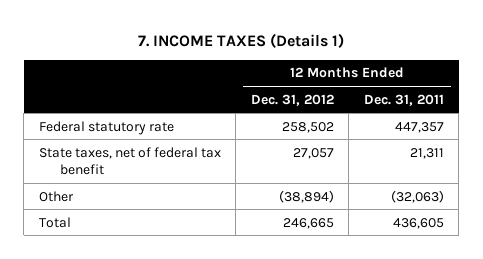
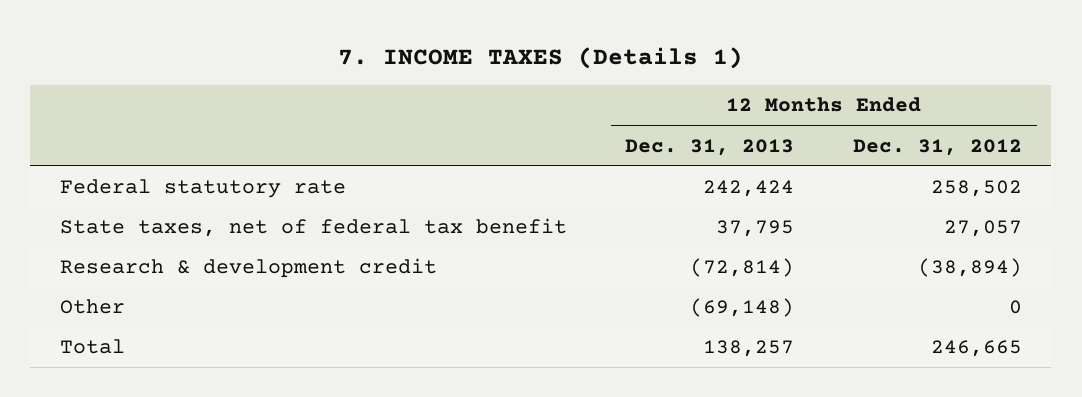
- | 12 Months Ended Dec. 31, 2012 | 12 Months Ended Dec. 31, 2011
+ | 12 Months Ended Dec. 31, 2013 | 12 Months Ended Dec. 31, 2012
- Other | (38,894) | (32,063)
+ Research & development credit | (72,814) | (38,894)
+ Other | (69,148) | 0

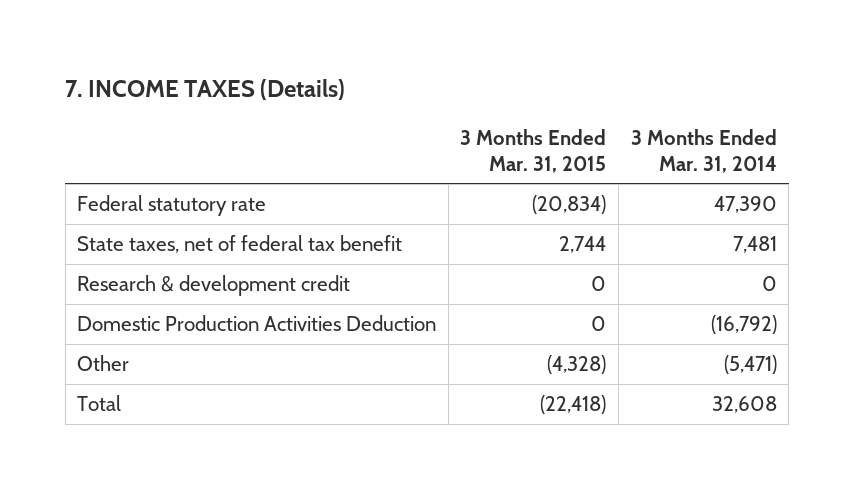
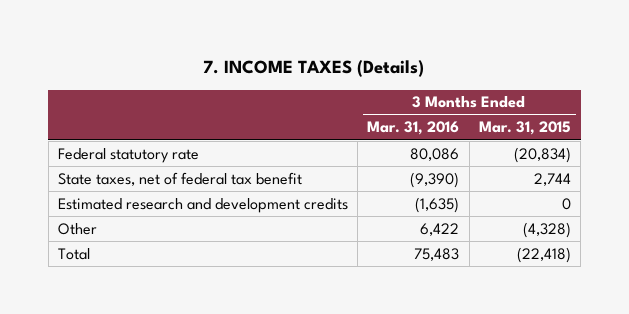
- | 3 Months Ended Mar. 31, 2015 | 3 Months Ended Mar. 31, 2014
+ | 3 Months Ended Mar. 31, 2016 | 3 Months Ended Mar. 31, 2015
- Research & development credit | 0 | 0
- Domestic Production Activities Deduction | 0 | (16,792)
+ Estimated research and development credits | (1,635) | 0

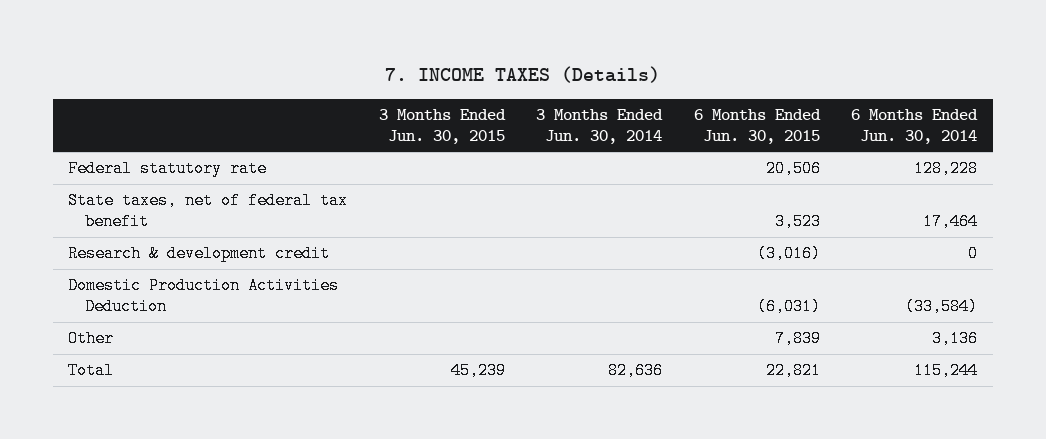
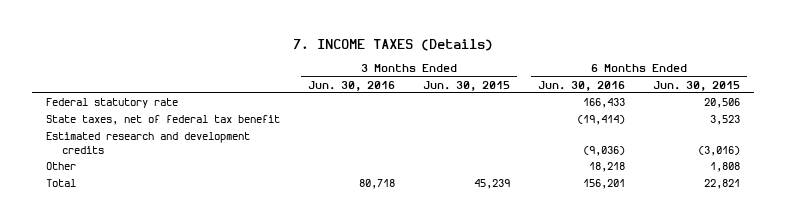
- | 3 Months Ended Jun. 30, 2015 | 3 Months Ended Jun. 30, 2014 | 6 Months Ended Jun. 30, 2015 | 6 Months Ended Jun. 30, 2014
+ | 3 Months Ended Jun. 30, 2016 | 3 Months Ended Jun. 30, 2015 | 6 Months Ended Jun. 30, 2016 | 6 Months Ended Jun. 30, 2015
- Research & development credit | | | (3,016) | 0
- Domestic Production Activities Deduction | | | (6,031) | (33,584)
- Other | | | 7,839 | 3,136
+ Estimated research and development credits | | | (9,036) | (3,016)
+ Other | | | 18,218 | 1,808

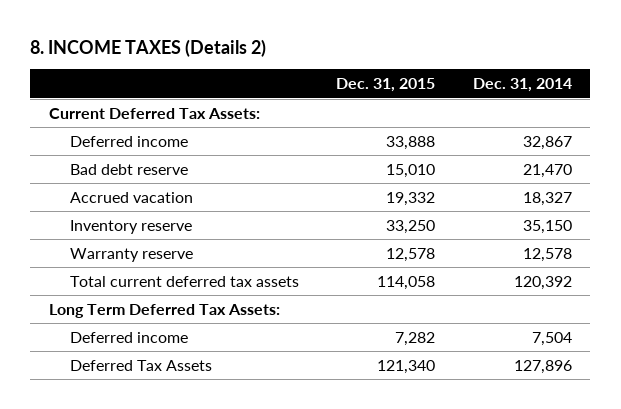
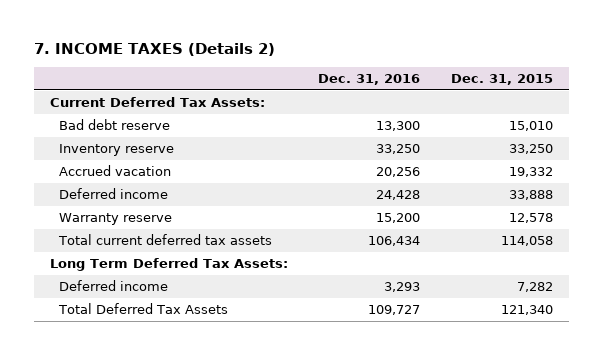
- 8. INCOME TAXES (Details 2)
+ 7. INCOME TAXES (Details 2)
- | Dec. 31, 2015 | Dec. 31, 2014
+ | Dec. 31, 2016 | Dec. 31, 2015
moved down: Accrued vacation | 20,256 | 19,332
moved down: Deferred income | 24,428 | 33,888
- Deferred Tax Assets | 121,340 | 127,896
+ Total Deferred Tax Assets | 109,727 | 121,340

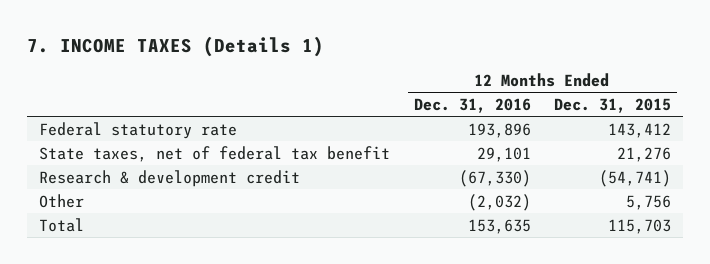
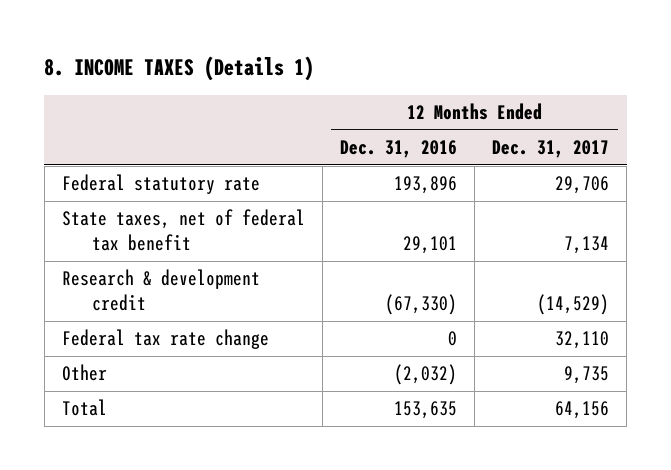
- 7. INCOME TAXES (Details 1)
+ 8. INCOME TAXES (Details 1)
- | 12 Months Ended Dec. 31, 2016 | 12 Months Ended Dec. 31, 2015
+ | 12 Months Ended Dec. 31, 2016 | 12 Months Ended Dec. 31, 2017
+ Federal tax rate change | 0 | 32,110

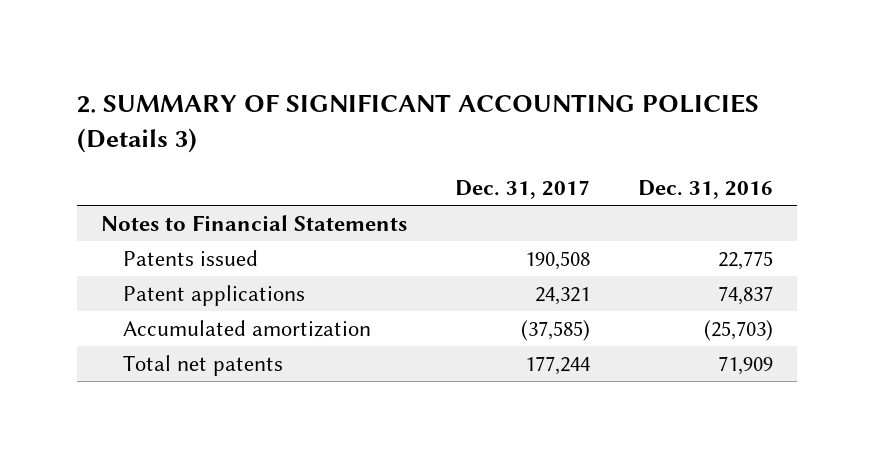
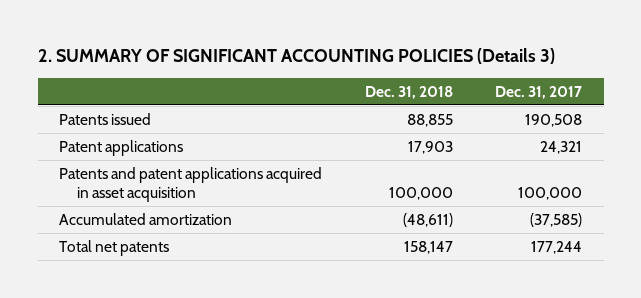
- | Dec. 31, 2017 | Dec. 31, 2016
+ | Dec. 31, 2018 | Dec. 31, 2017
- Notes to Financial Statements
+ Patents and patent applications acquired in asset acquisition | 100,000 | 100,000

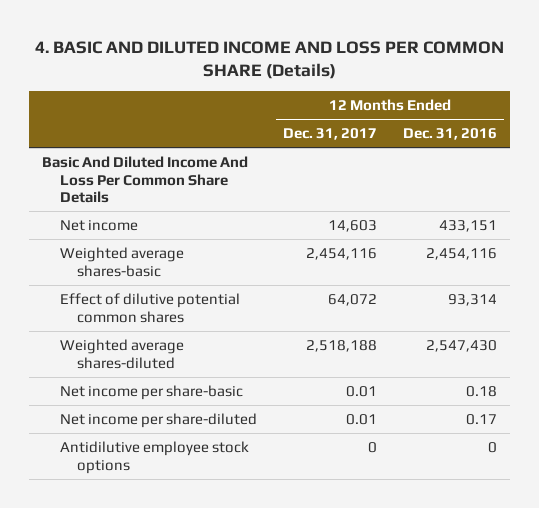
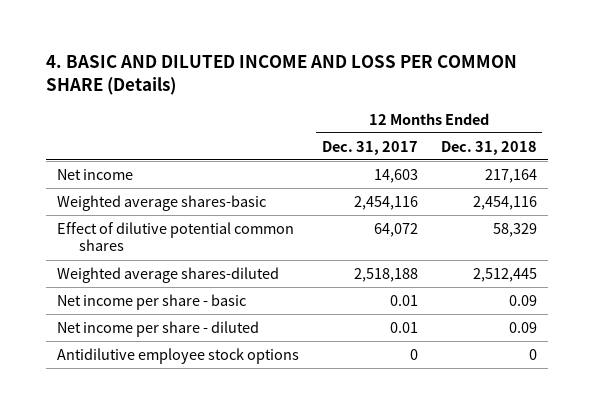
- | 12 Months Ended Dec. 31, 2017 | 12 Months Ended Dec. 31, 2016
+ | 12 Months Ended Dec. 31, 2017 | 12 Months Ended Dec. 31, 2018
- Basic And Diluted Income And Loss Per Common Share Details
- Net income per share-basic | 0.01 | 0.18
- Net income per share-diluted | 0.01 | 0.17
+ Net income per share - basic | 0.01 | 0.09
+ Net income per share - diluted | 0.01 | 0.09

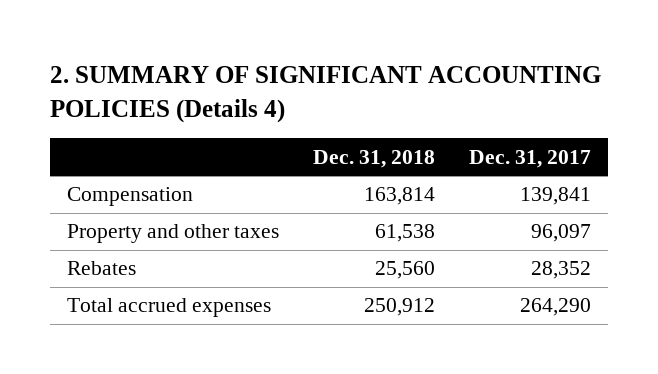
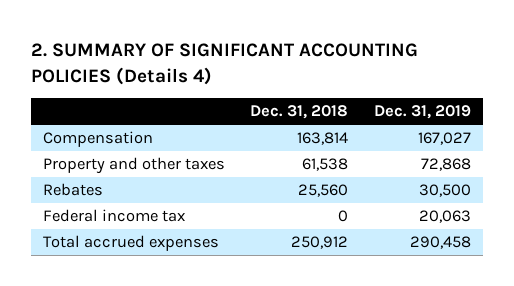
- | Dec. 31, 2018 | Dec. 31, 2017
+ | Dec. 31, 2018 | Dec. 31, 2019
+ Federal income tax | 0 | 20,063

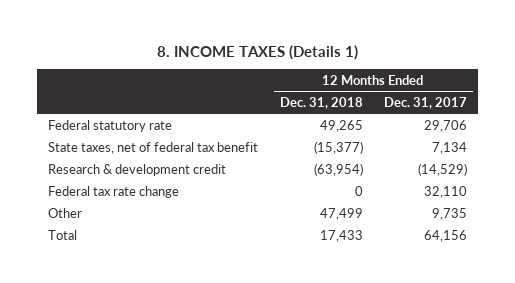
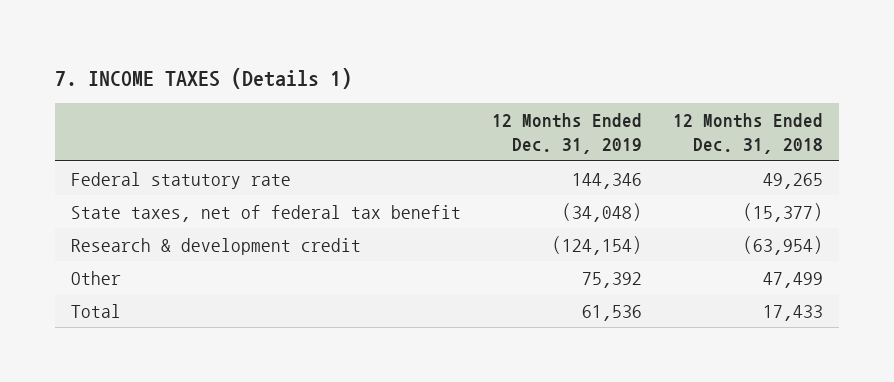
- 8. INCOME TAXES (Details 1)
+ 7. INCOME TAXES (Details 1)
- | 12 Months Ended Dec. 31, 2018 | 12 Months Ended Dec. 31, 2017
+ | 12 Months Ended Dec. 31, 2019 | 12 Months Ended Dec. 31, 2018
- Federal tax rate change | 0 | 32,110

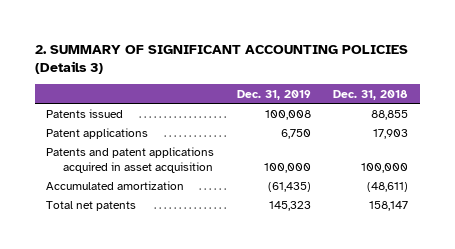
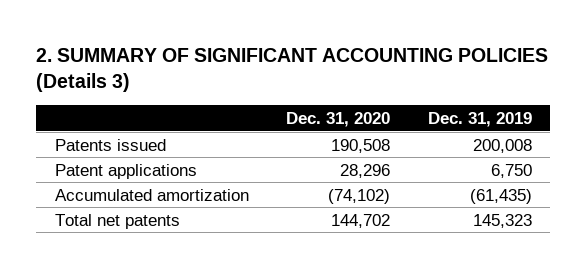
- | Dec. 31, 2019 | Dec. 31, 2018
+ | Dec. 31, 2020 | Dec. 31, 2019
- Patents issued | 100,008 | 88,855
+ Patents issued | 190,508 | 200,008
- Patents and patent applications acquired in asset acquisition | 100,000 | 100,000

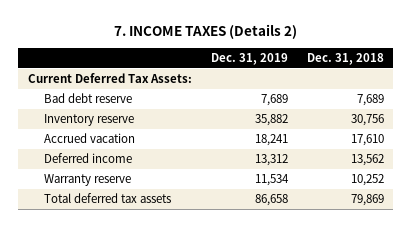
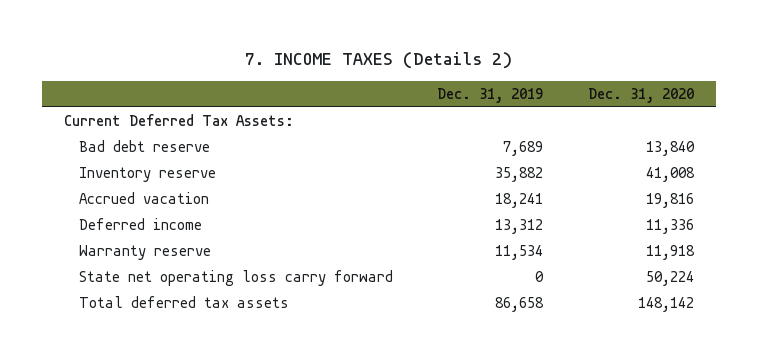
- | Dec. 31, 2019 | Dec. 31, 2018
+ | Dec. 31, 2019 | Dec. 31, 2020
+ State net operating loss carry forward | 0 | 50,224

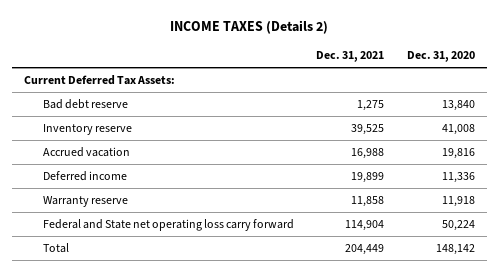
- 7. INCOME TAXES (Details 2)
+ INCOME TAXES (Details 2)
- | Dec. 31, 2019 | Dec. 31, 2020
+ | Dec. 31, 2021 | Dec. 31, 2020
- State net operating loss carry forward | 0 | 50,224
- Total deferred tax assets | 86,658 | 148,142
+ Federal and State net operating loss carry forward | 114,904 | 50,224
+ Total | 204,449 | 148,142

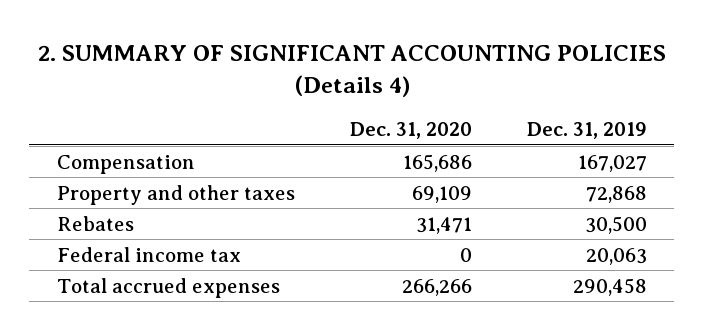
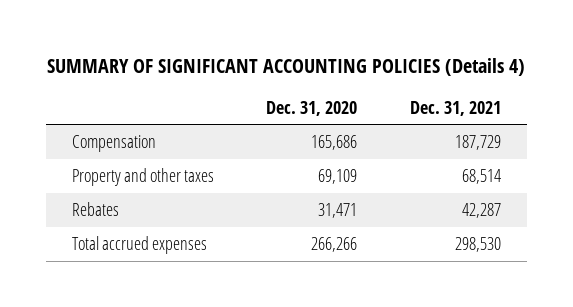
- 2. SUMMARY OF SIGNIFICANT ACCOUNTING POLICIES (Details 4)
+ SUMMARY OF SIGNIFICANT ACCOUNTING POLICIES (Details 4)
- | Dec. 31, 2020 | Dec. 31, 2019
+ | Dec. 31, 2020 | Dec. 31, 2021
- Federal income tax | 0 | 20,063

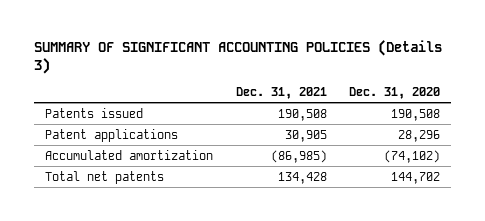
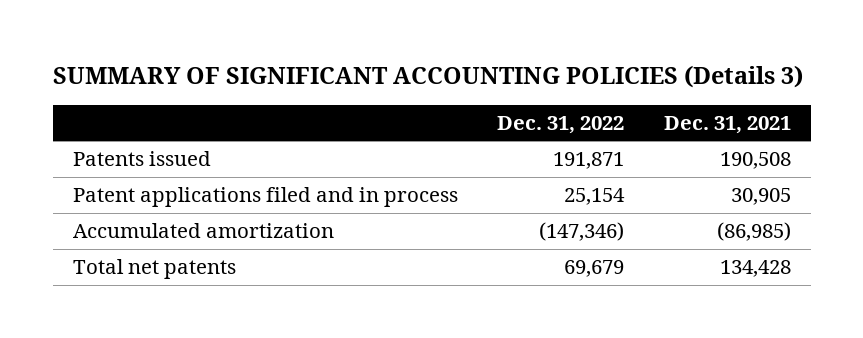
- | Dec. 31, 2021 | Dec. 31, 2020
+ | Dec. 31, 2022 | Dec. 31, 2021
- Patent applications | 30,905 | 28,296
+ Patent applications filed and in process | 25,154 | 30,905

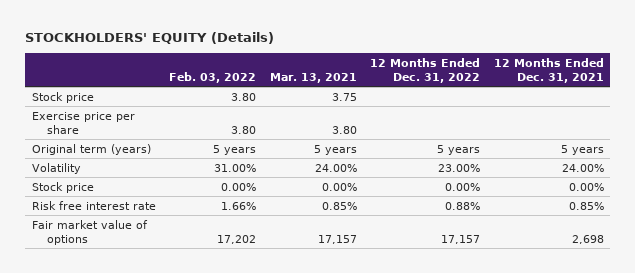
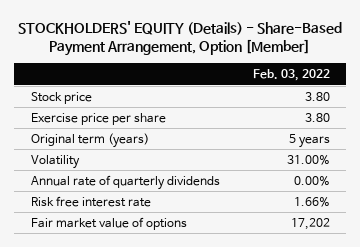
- STOCKHOLDERS' EQUITY (Details)
+ STOCKHOLDERS' EQUITY (Details) - Share-Based Payment Arrangement, Option [Member]
- | Feb. 03, 2022 | Mar. 13, 2021 | 12 Months Ended Dec. 31, 2022 | 12 Months Ended Dec. 31, 2021
+ | Feb. 03, 2022
- Stock price | 0.00% | 0.00% | 0.00% | 0.00%
+ Annual rate of quarterly dividends | 0.00%

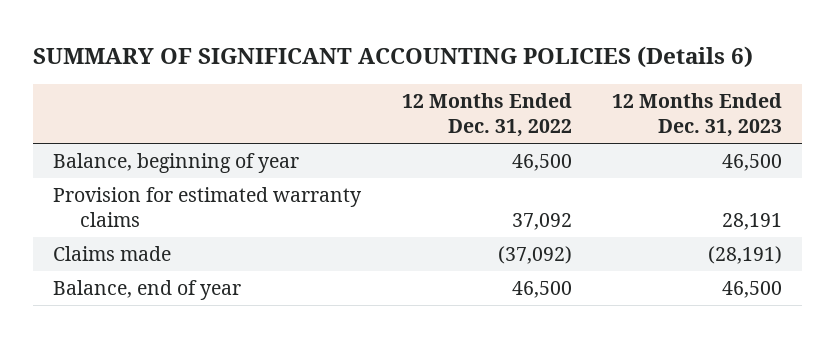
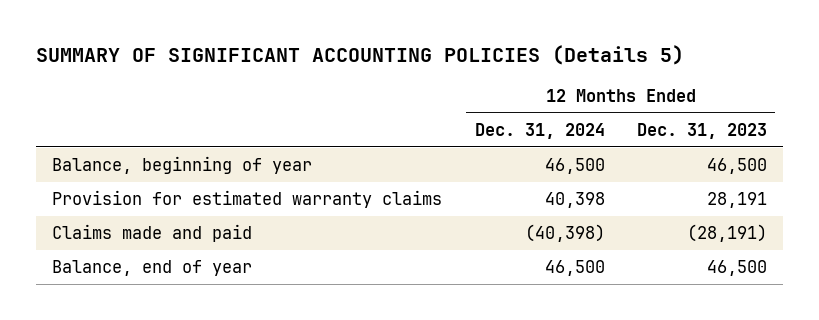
- SUMMARY OF SIGNIFICANT ACCOUNTING POLICIES (Details 6)
+ SUMMARY OF SIGNIFICANT ACCOUNTING POLICIES (Details 5)
- | 12 Months Ended Dec. 31, 2022 | 12 Months Ended Dec. 31, 2023
+ | 12 Months Ended Dec. 31, 2024 | 12 Months Ended Dec. 31, 2023
- Claims made | (37,092) | (28,191)
+ Claims made and paid | (40,398) | (28,191)

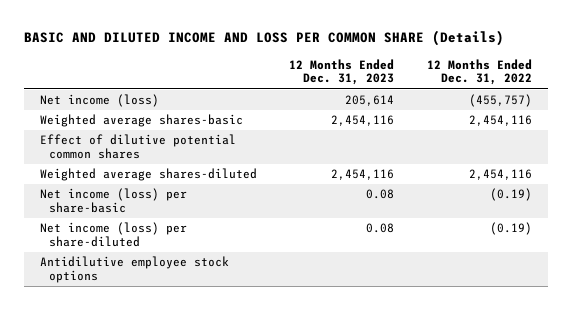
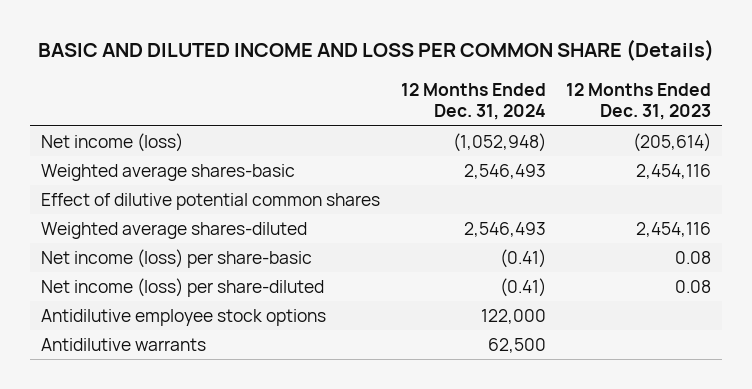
- | 12 Months Ended Dec. 31, 2023 | 12 Months Ended Dec. 31, 2022
+ | 12 Months Ended Dec. 31, 2024 | 12 Months Ended Dec. 31, 2023
- Net income (loss) | 205,614 | (455,757)
+ Net income (loss) | (1,052,948) | (205,614)
+ Antidilutive warrants | 62,500 |

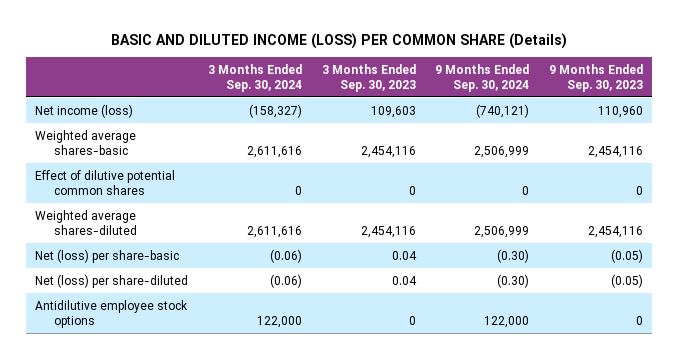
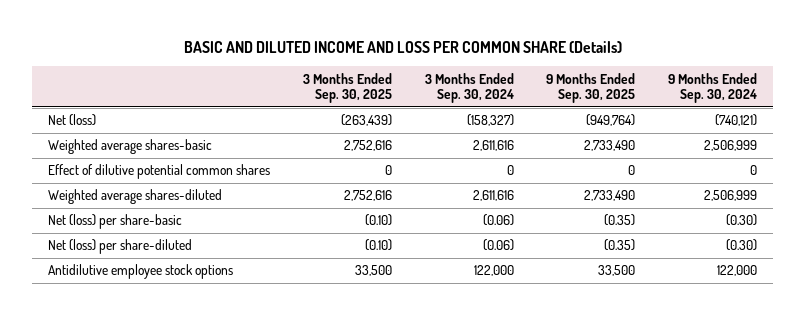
- BASIC AND DILUTED INCOME (LOSS) PER COMMON SHARE (Details)
+ BASIC AND DILUTED INCOME AND LOSS PER COMMON SHARE (Details)
- | 3 Months Ended Sep. 30, 2024 | 3 Months Ended Sep. 30, 2023 | 9 Months Ended Sep. 30, 2024 | 9 Months Ended Sep. 30, 2023
+ | 3 Months Ended Sep. 30, 2025 | 3 Months Ended Sep. 30, 2024 | 9 Months Ended Sep. 30, 2025 | 9 Months Ended Sep. 30, 2024
- Net income (loss) | (158,327) | 109,603 | (740,121) | 110,960
+ Net (loss) | (263,439) | (158,327) | (949,764) | (740,121)

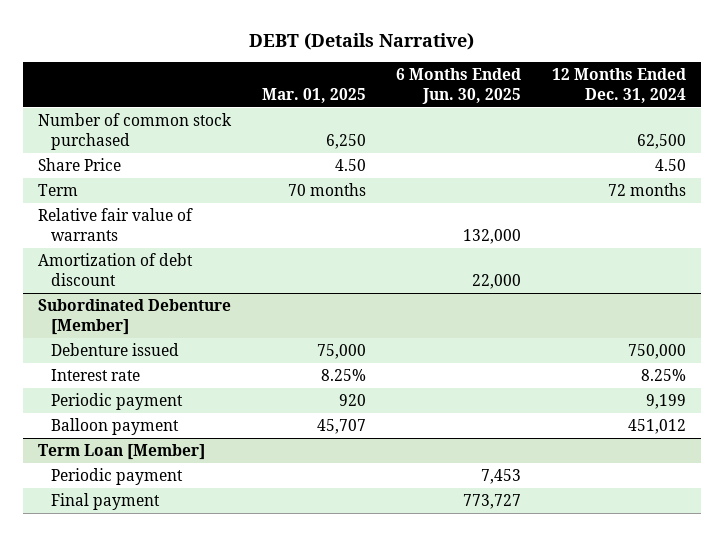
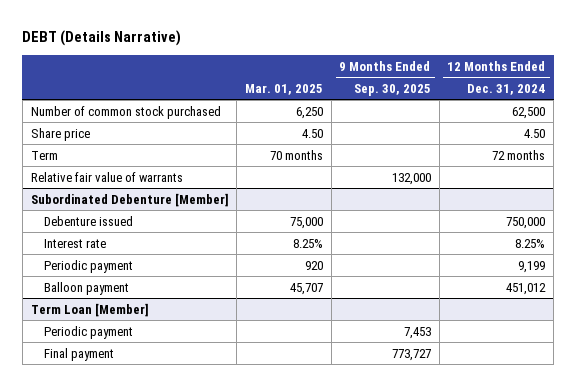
- | Mar. 01, 2025 | 6 Months Ended Jun. 30, 2025 | 12 Months Ended Dec. 31, 2024
+ | Mar. 01, 2025 | 9 Months Ended Sep. 30, 2025 | 12 Months Ended Dec. 31, 2024
- Share Price | 4.50 | | 4.50
+ Share price | 4.50 | | 4.50
- Amortization of debt discount | | 22,000 |

